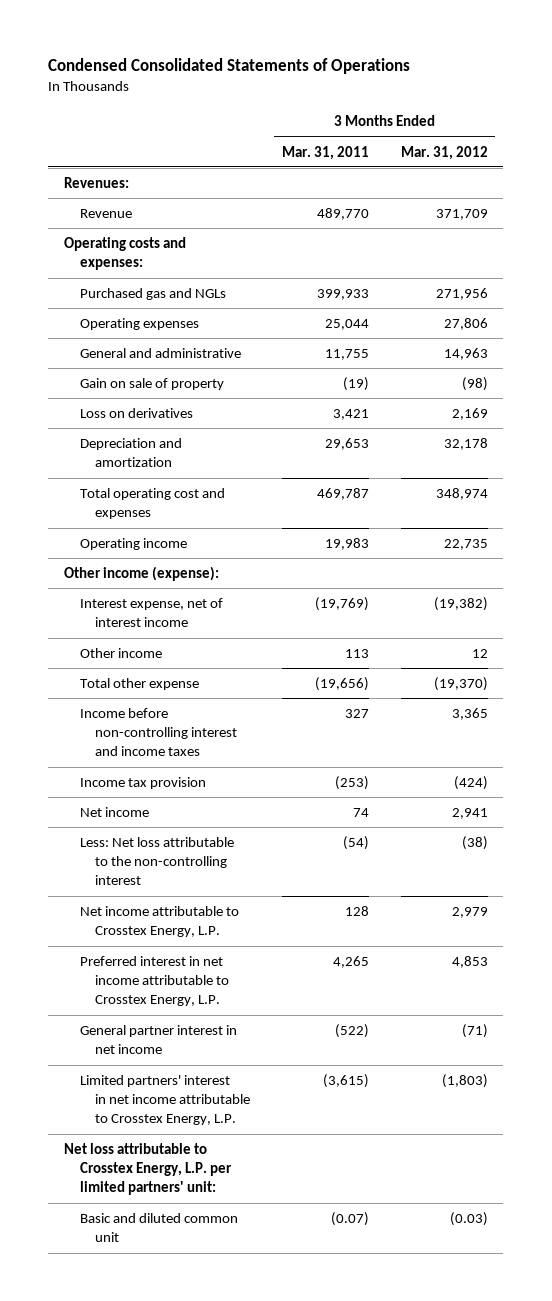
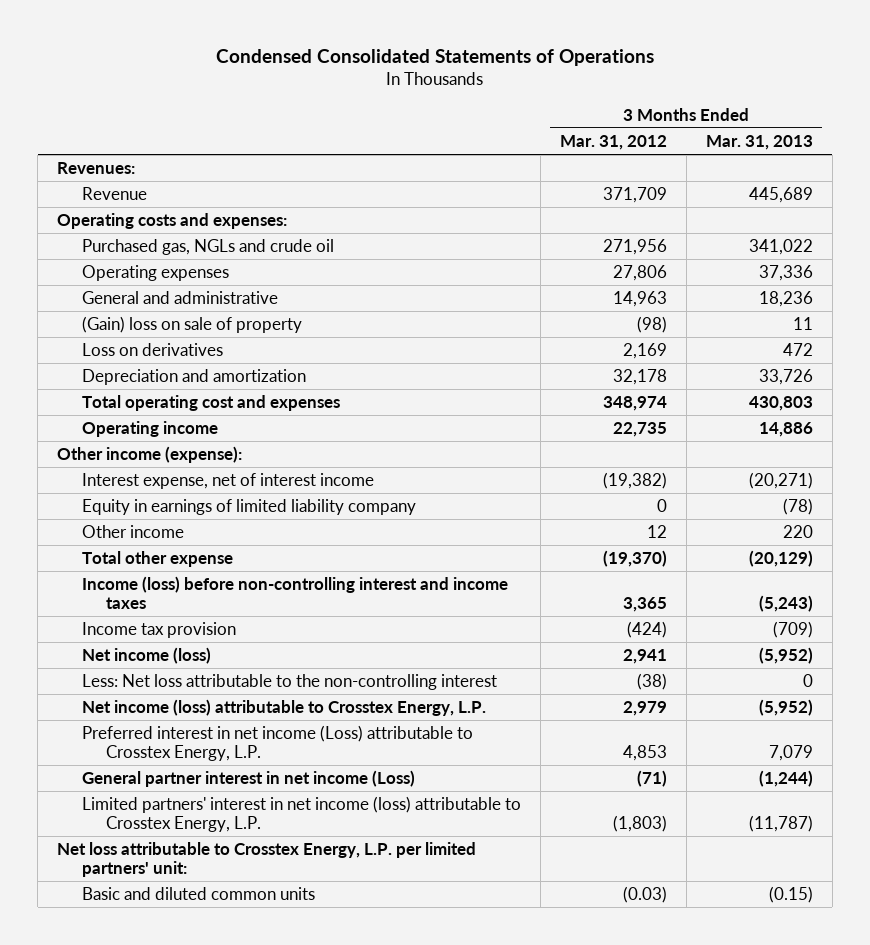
- | 3 Months Ended Mar. 31, 2011 | 3 Months Ended Mar. 31, 2012
+ | 3 Months Ended Mar. 31, 2012 | 3 Months Ended Mar. 31, 2013
- Purchased gas and NGLs | 399,933 | 271,956
+ Purchased gas, NGLs and crude oil | 271,956 | 341,022
- Gain on sale of property | (19) | (98)
+ (Gain) loss on sale of property | (98) | 11
+ Equity in earnings of limited liability company | 0 | (78)
- Income before non-controlling interest and income taxes | 327 | 3,365
+ Income (loss) before non-controlling interest and income taxes | 3,365 | (5,243)
- Net income | 74 | 2,941
+ Net income (loss) | 2,941 | (5,952)
- Net income attributable to Crosstex Energy, L.P. | 128 | 2,979
- Preferred interest in net income attributable to Crosstex Energy, L.P. | 4,265 | 4,853
- General partner interest in net income | (522) | (71)
- Limited partners' interest in net income attributable to Crosstex Energy, L.P. | (3,615) | (1,803)
+ Net income (loss) attributable to Crosstex Energy, L.P. | 2,979 | (5,952)
+ Preferred interest in net income (Loss) attributable to Crosstex Energy, L.P. | 4,853 | 7,079
+ General partner interest in net income (Loss) | (71) | (1,244)
+ Limited partners' interest in net income (loss) attributable to Crosstex Energy, L.P. | (1,803) | (11,787)
- Basic and diluted common unit | (0.07) | (0.03)
+ Basic and diluted common units | (0.03) | (0.15)

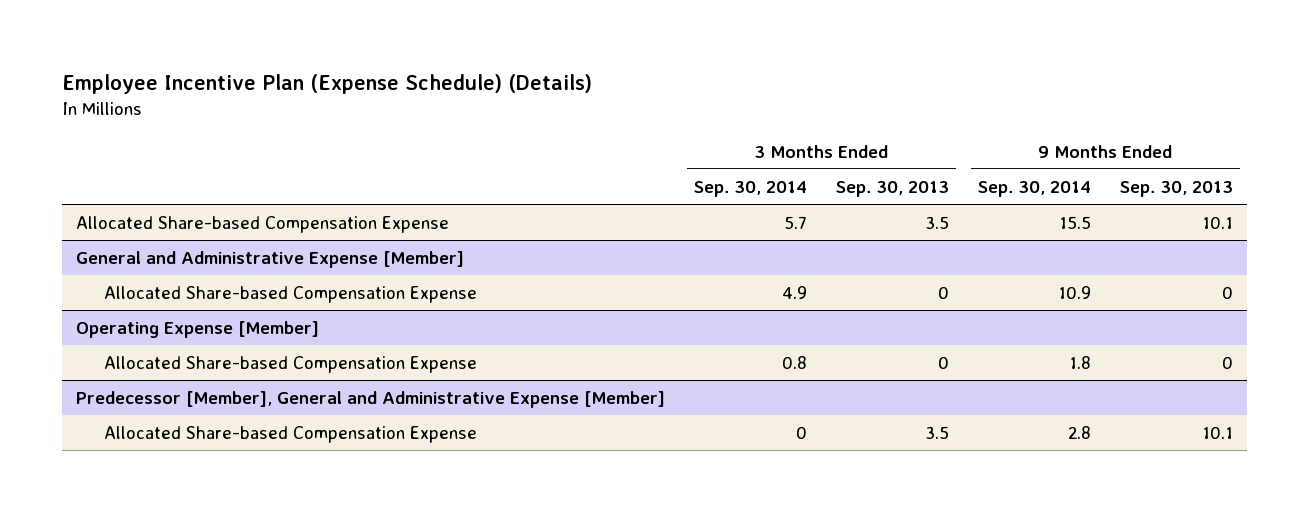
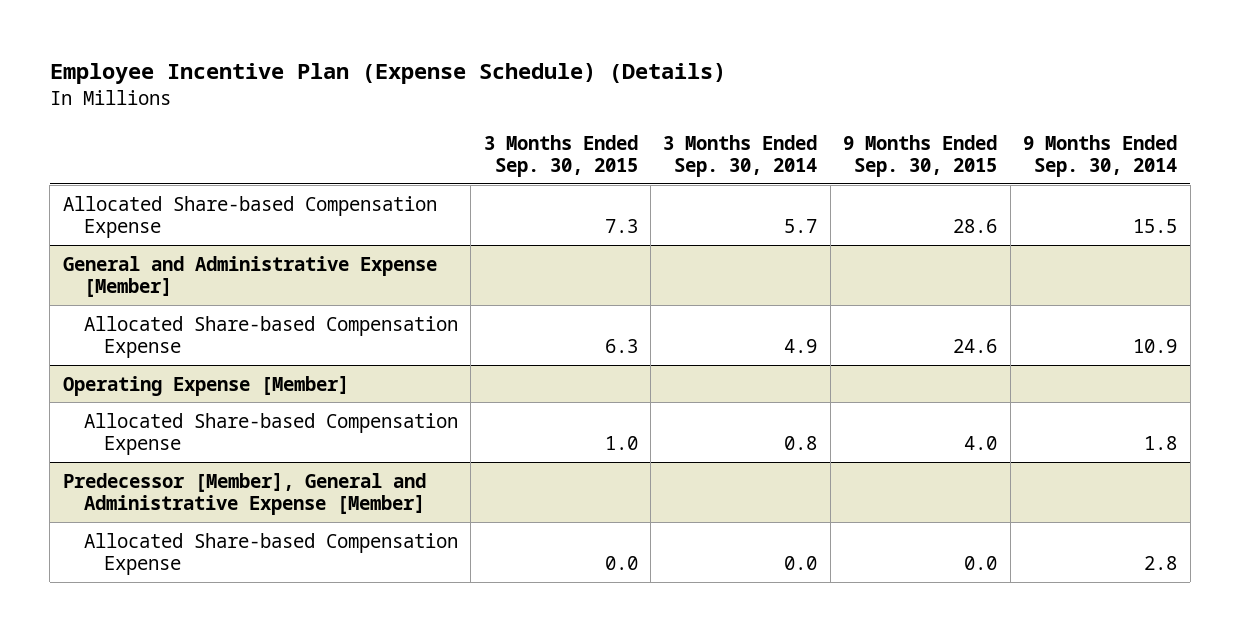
- | 3 Months Ended Sep. 30, 2014 | 3 Months Ended Sep. 30, 2013 | 9 Months Ended Sep. 30, 2014 | 9 Months Ended Sep. 30, 2013
+ | 3 Months Ended Sep. 30, 2015 | 3 Months Ended Sep. 30, 2014 | 9 Months Ended Sep. 30, 2015 | 9 Months Ended Sep. 30, 2014
@ Predecessor [Member], General and Administrative Expense [Member]
- Allocated Share-based Compensation Expense | 0 | 3.5 | 2.8 | 10.1
+ Allocated Share-based Compensation Expense | 0.0 | 0.0 | 0.0 | 2.8

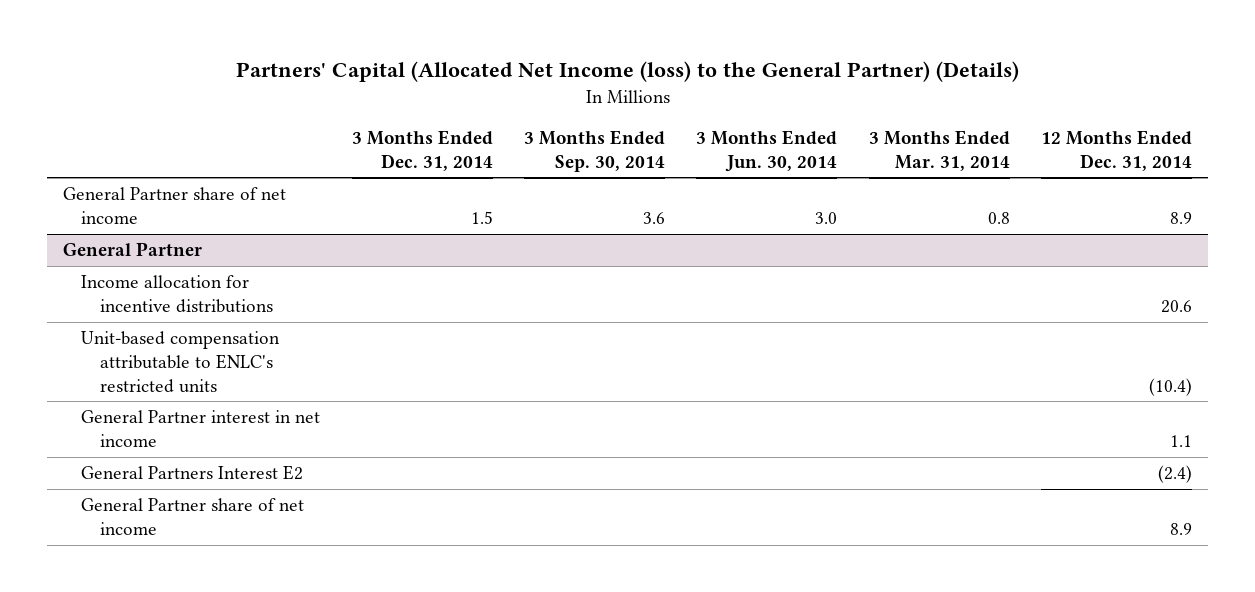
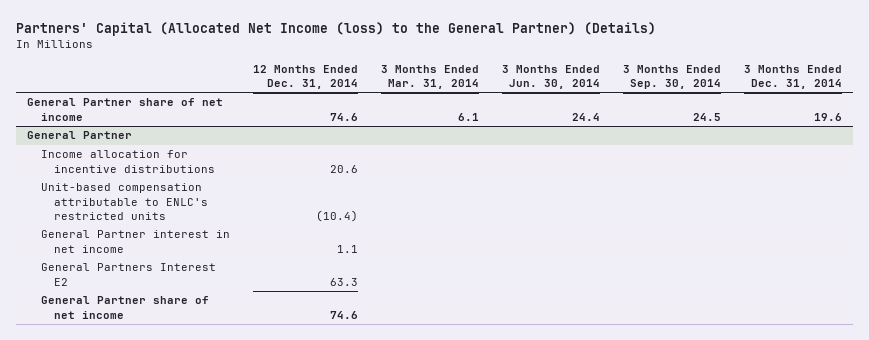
- | 3 Months Ended Dec. 31, 2014 | 3 Months Ended Sep. 30, 2014 | 3 Months Ended Jun. 30, 2014 | 3 Months Ended Mar. 31, 2014 | 12 Months Ended Dec. 31, 2014
+ | 12 Months Ended Dec. 31, 2014 | 3 Months Ended Mar. 31, 2014 | 3 Months Ended Jun. 30, 2014 | 3 Months Ended Sep. 30, 2014 | 3 Months Ended Dec. 31, 2014
- General Partner share of net income | 1.5 | 3.6 | 3.0 | 0.8 | 8.9
+ General Partner share of net income | 74.6 | 6.1 | 24.4 | 24.5 | 19.6
@ General Partner
- General Partners Interest E2 | | | | | (2.4)
- General Partner share of net income | | | | | 8.9
+ General Partners Interest E2 | 63.3 | | | |
+ General Partner share of net income | 74.6 | | | |

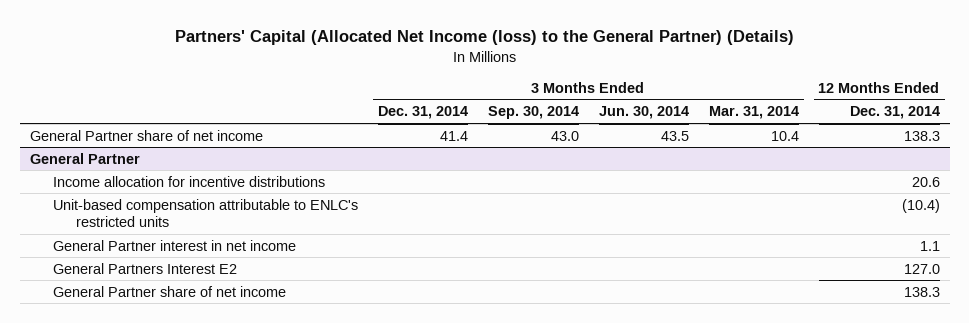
- | 12 Months Ended Dec. 31, 2014 | 3 Months Ended Mar. 31, 2014 | 3 Months Ended Jun. 30, 2014 | 3 Months Ended Sep. 30, 2014 | 3 Months Ended Dec. 31, 2014
+ | 3 Months Ended Dec. 31, 2014 | 3 Months Ended Sep. 30, 2014 | 3 Months Ended Jun. 30, 2014 | 3 Months Ended Mar. 31, 2014 | 12 Months Ended Dec. 31, 2014
- General Partner share of net income | 74.6 | 6.1 | 24.4 | 24.5 | 19.6
+ General Partner share of net income | 41.4 | 43.0 | 43.5 | 10.4 | 138.3
@ General Partner
- General Partners Interest E2 | 63.3 | | | |
- General Partner share of net income | 74.6 | | | |
+ General Partners Interest E2 | | | | | 127.0
+ General Partner share of net income | | | | | 138.3

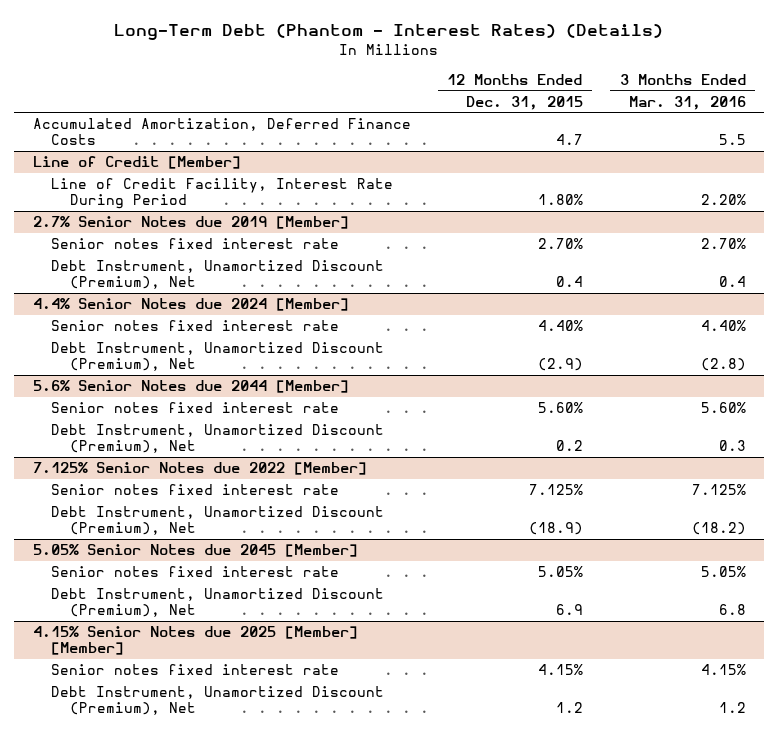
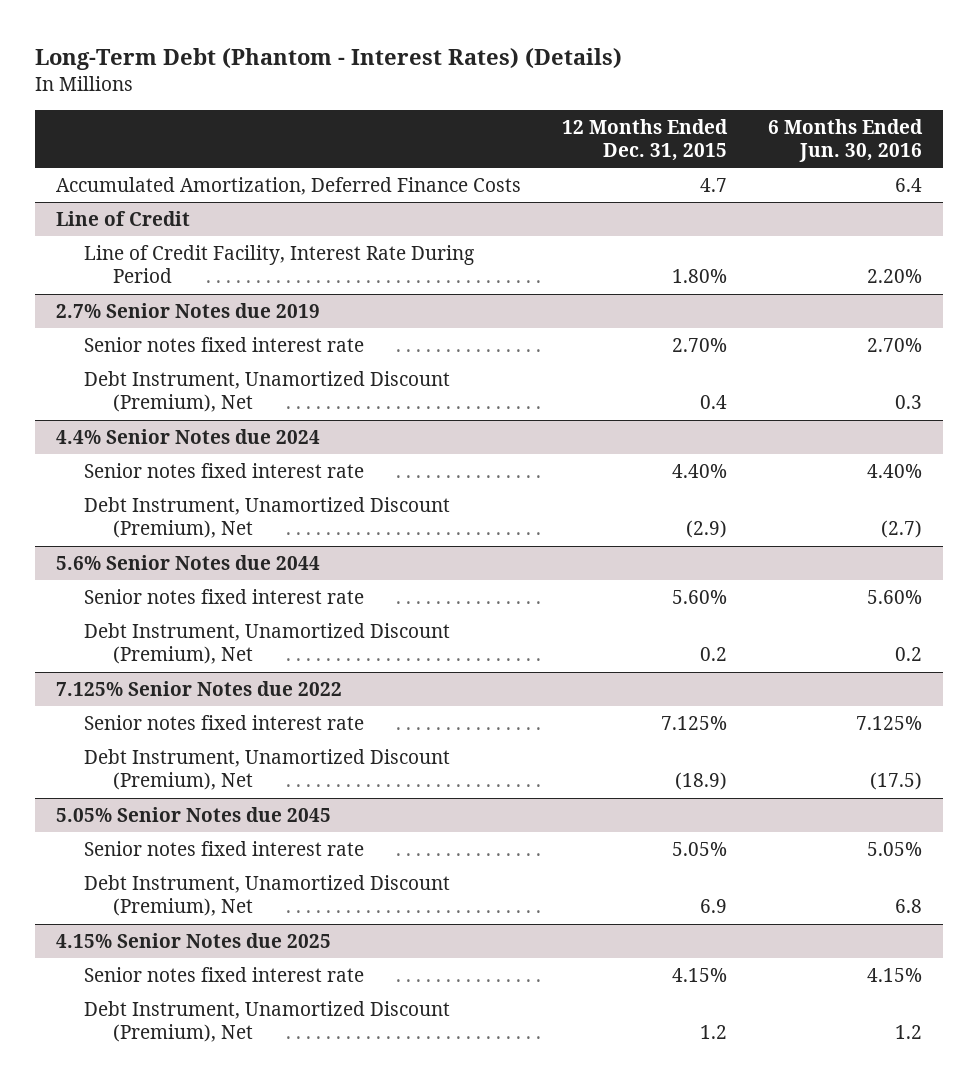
- | 12 Months Ended Dec. 31, 2015 | 3 Months Ended Mar. 31, 2016
+ | 12 Months Ended Dec. 31, 2015 | 6 Months Ended Jun. 30, 2016
- Line of Credit [Member]
+ Line of Credit
- 2.7% Senior Notes due 2019 [Member]
+ 2.7% Senior Notes due 2019
- 4.4% Senior Notes due 2024 [Member]
+ 4.4% Senior Notes due 2024
- 5.6% Senior Notes due 2044 [Member]
+ 5.6% Senior Notes due 2044
- 7.125% Senior Notes due 2022 [Member]
+ 7.125% Senior Notes due 2022
- 5.05% Senior Notes due 2045 [Member]
+ 5.05% Senior Notes due 2045
- 4.15% Senior Notes due 2025 [Member] [Member]
+ 4.15% Senior Notes due 2025

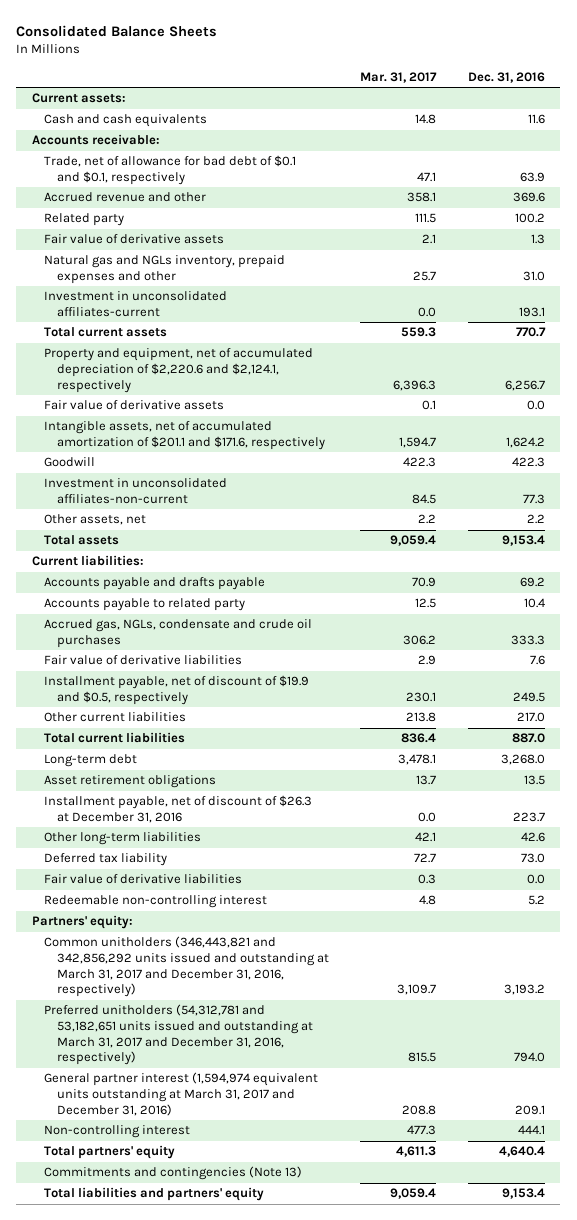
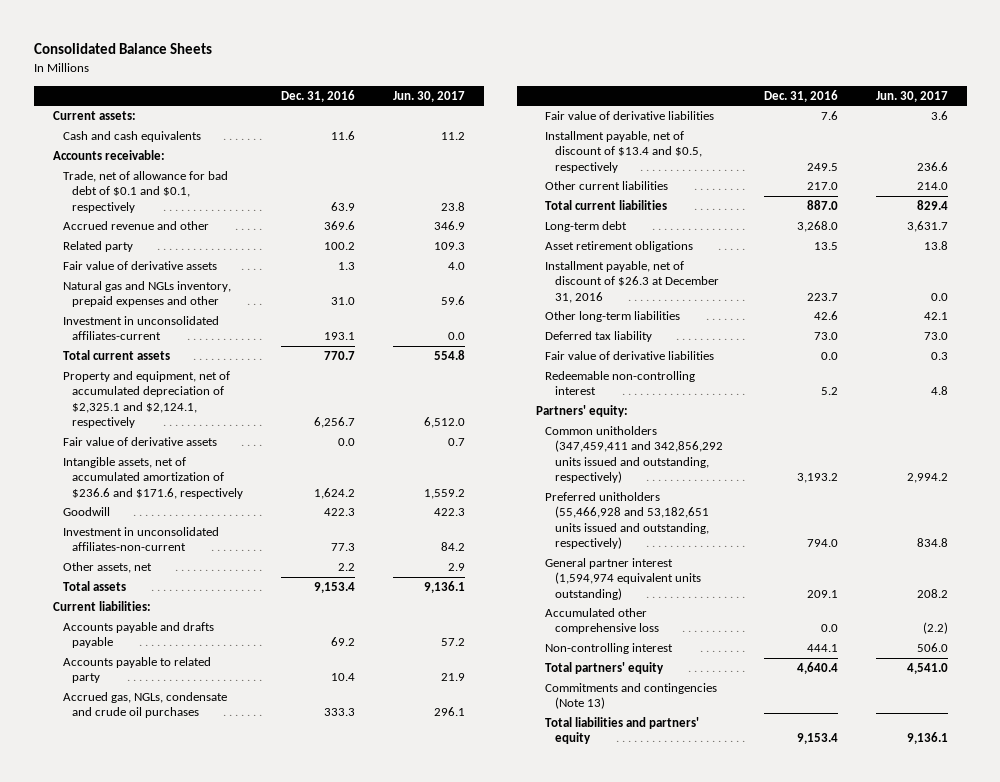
- | Mar. 31, 2017 | Dec. 31, 2016
+ | Dec. 31, 2016 | Jun. 30, 2017
- Property and equipment, net of accumulated depreciation of $2,220.6 and $2,124.1, respectively | 6,396.3 | 6,256.7
+ Property and equipment, net of accumulated depreciation of $2,325.1 and $2,124.1, respectively | 6,256.7 | 6,512.0
- Intangible assets, net of accumulated amortization of $201.1 and $171.6, respectively | 1,594.7 | 1,624.2
+ Intangible assets, net of accumulated amortization of $236.6 and $171.6, respectively | 1,624.2 | 1,559.2
- Installment payable, net of discount of $19.9 and $0.5, respectively | 230.1 | 249.5
+ Installment payable, net of discount of $13.4 and $0.5, respectively | 249.5 | 236.6
- Common unitholders (346,443,821 and 342,856,292 units issued and outstanding at March 31, 2017 and December 31, 2016, respectively) | 3,109.7 | 3,193.2
- Preferred unitholders (54,312,781 and 53,182,651 units issued and outstanding at March 31, 2017 and December 31, 2016, respectively) | 815.5 | 794.0
- General partner interest (1,594,974 equivalent units outstanding at March 31, 2017 and December 31, 2016) | 208.8 | 209.1
+ Common unitholders (347,459,411 and 342,856,292 units issued and outstanding, respectively) | 3,193.2 | 2,994.2
+ Preferred unitholders (55,466,928 and 53,182,651 units issued and outstanding, respectively) | 794.0 | 834.8
+ General partner interest (1,594,974 equivalent units outstanding) | 209.1 | 208.2
+ Accumulated other comprehensive loss | 0.0 | (2.2)

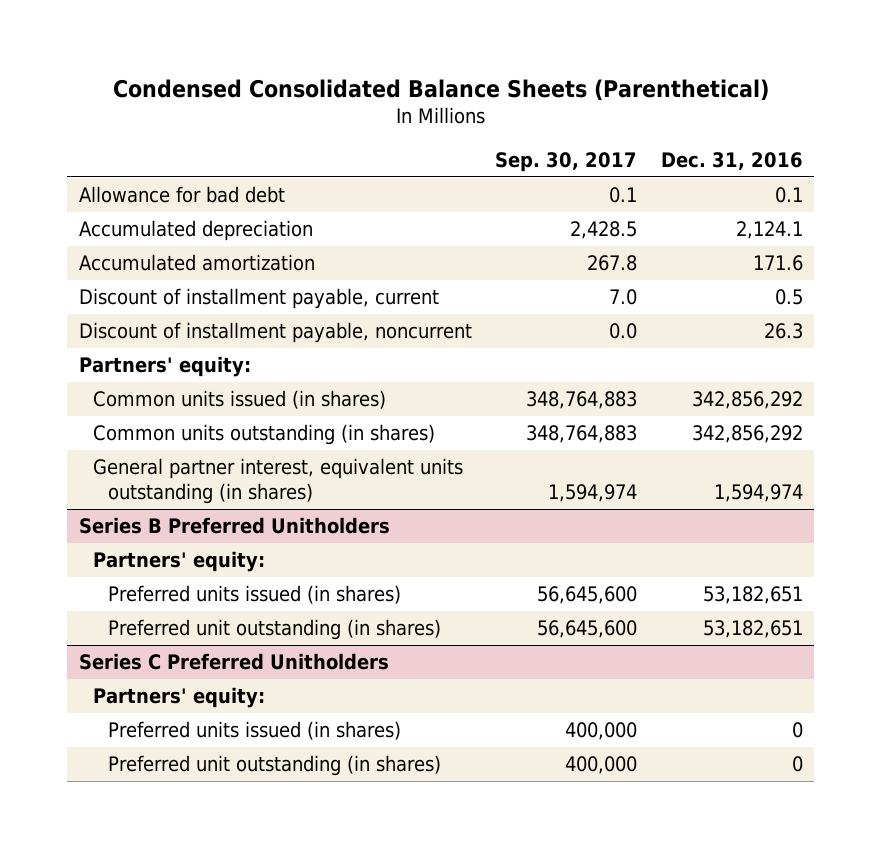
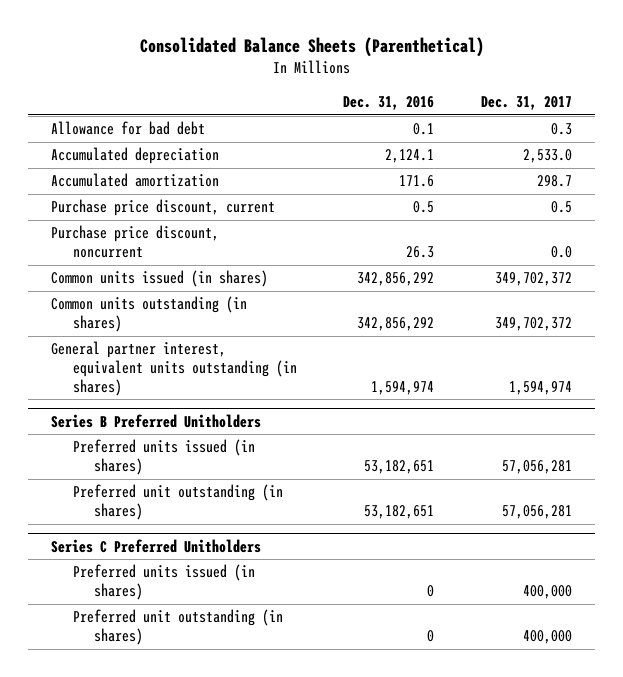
- Condensed Consolidated Balance Sheets (Parenthetical)
+ Consolidated Balance Sheets (Parenthetical)
- | Sep. 30, 2017 | Dec. 31, 2016
+ | Dec. 31, 2016 | Dec. 31, 2017
- Discount of installment payable, current | 7.0 | 0.5
- Discount of installment payable, noncurrent | 0.0 | 26.3
- Partners' equity:
+ Purchase price discount, current | 0.5 | 0.5
+ Purchase price discount, noncurrent | 26.3 | 0.0
@ Series B Preferred Unitholders
- Partners' equity:
@ Series C Preferred Unitholders
- Partners' equity:

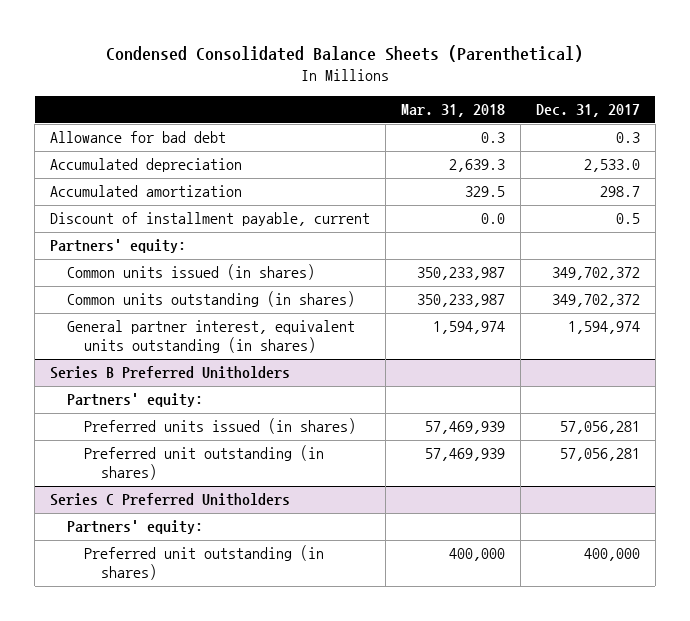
- Consolidated Balance Sheets (Parenthetical)
+ Condensed Consolidated Balance Sheets (Parenthetical)
- | Dec. 31, 2016 | Dec. 31, 2017
+ | Mar. 31, 2018 | Dec. 31, 2017
- Purchase price discount, current | 0.5 | 0.5
- Purchase price discount, noncurrent | 26.3 | 0.0
+ Discount of installment payable, current | 0.0 | 0.5
+ Partners' equity:
@ Series B Preferred Unitholders
+ Partners' equity:
@ Series C Preferred Unitholders
- Preferred units issued (in shares) | 0 | 400,000
+ Partners' equity:

